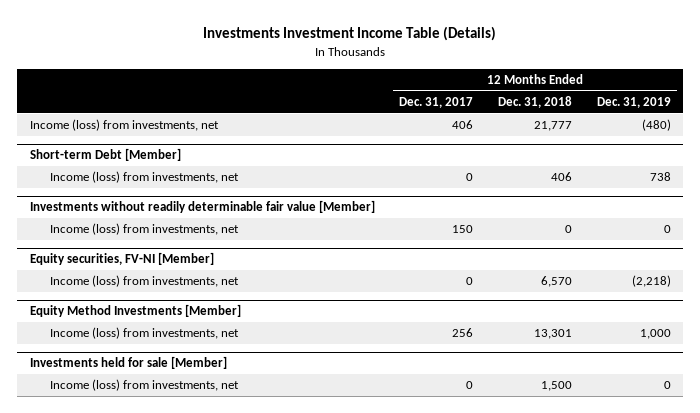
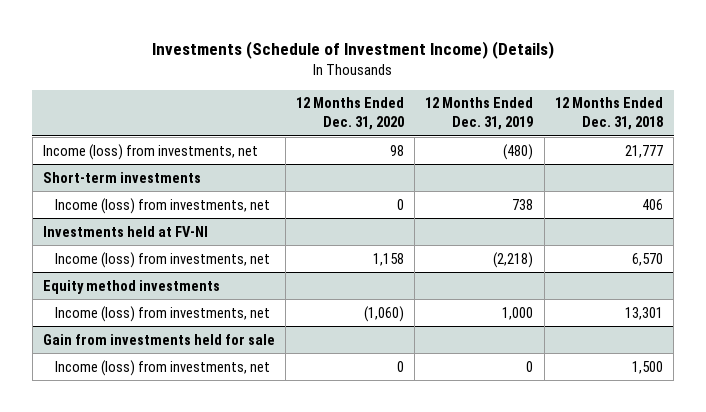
- Investments Investment Income Table (Details)
+ Investments (Schedule of Investment Income) (Details)
- | 12 Months Ended Dec. 31, 2017 | 12 Months Ended Dec. 31, 2018 | 12 Months Ended Dec. 31, 2019
+ | 12 Months Ended Dec. 31, 2020 | 12 Months Ended Dec. 31, 2019 | 12 Months Ended Dec. 31, 2018
- Short-term Debt [Member]
+ Short-term investments
- Investments without readily determinable fair value [Member]
- Income (loss) from investments, net | 150 | 0 | 0
- Equity securities, FV-NI [Member]
+ Investments held at FV-NI
- Equity Method Investments [Member]
+ Equity method investments
- Investments held for sale [Member]
+ Gain from investments held for sale

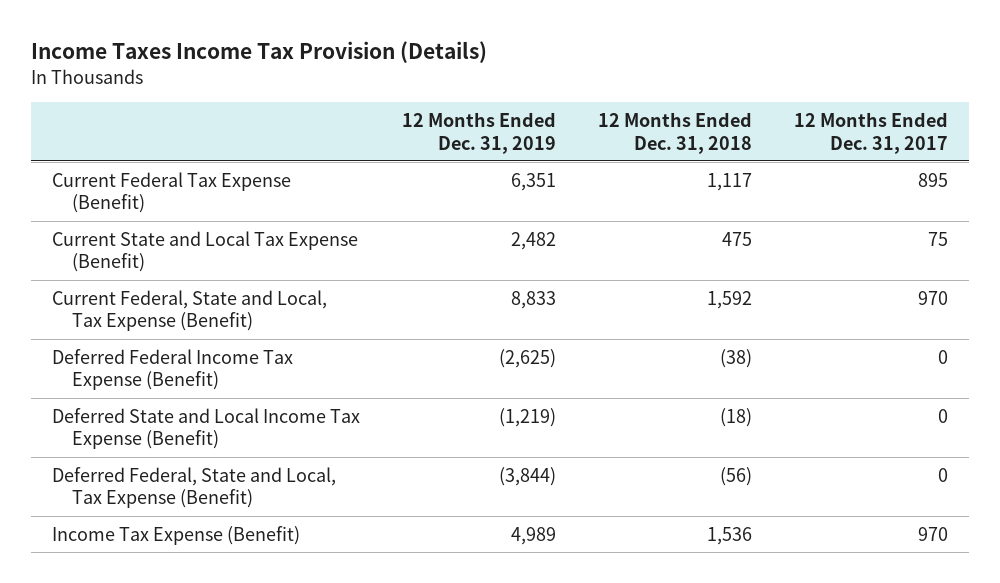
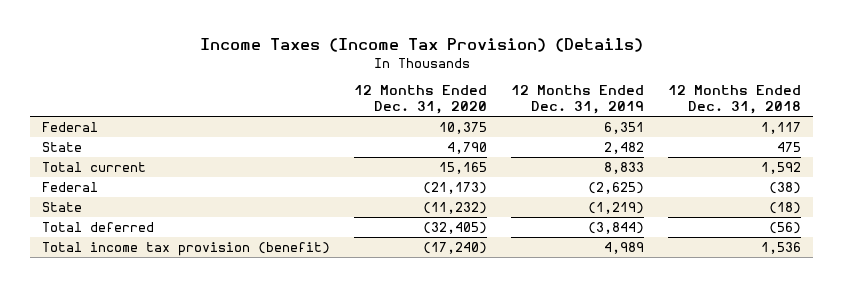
- Income Taxes Income Tax Provision (Details)
+ Income Taxes (Income Tax Provision) (Details)
- | 12 Months Ended Dec. 31, 2019 | 12 Months Ended Dec. 31, 2018 | 12 Months Ended Dec. 31, 2017
+ | 12 Months Ended Dec. 31, 2020 | 12 Months Ended Dec. 31, 2019 | 12 Months Ended Dec. 31, 2018
- Current Federal Tax Expense (Benefit) | 6,351 | 1,117 | 895
- Current State and Local Tax Expense (Benefit) | 2,482 | 475 | 75
- Current Federal, State and Local, Tax Expense (Benefit) | 8,833 | 1,592 | 970
- Deferred Federal Income Tax Expense (Benefit) | (2,625) | (38) | 0
- Deferred State and Local Income Tax Expense (Benefit) | (1,219) | (18) | 0
- Deferred Federal, State and Local, Tax Expense (Benefit) | (3,844) | (56) | 0
- Income Tax Expense (Benefit) | 4,989 | 1,536 | 970
+ Federal | 10,375 | 6,351 | 1,117
+ State | 4,790 | 2,482 | 475
+ Total current | 15,165 | 8,833 | 1,592
+ Federal | (21,173) | (2,625) | (38)
+ State | (11,232) | (1,219) | (18)
+ Total deferred | (32,405) | (3,844) | (56)
+ Total income tax provision (benefit) | (17,240) | 4,989 | 1,536

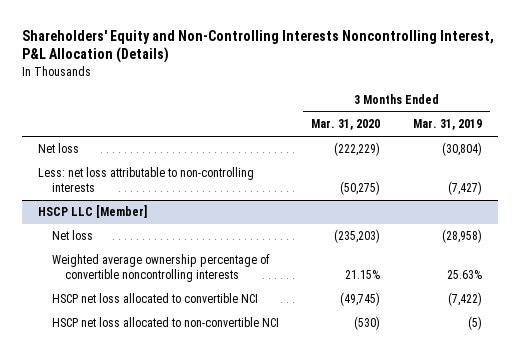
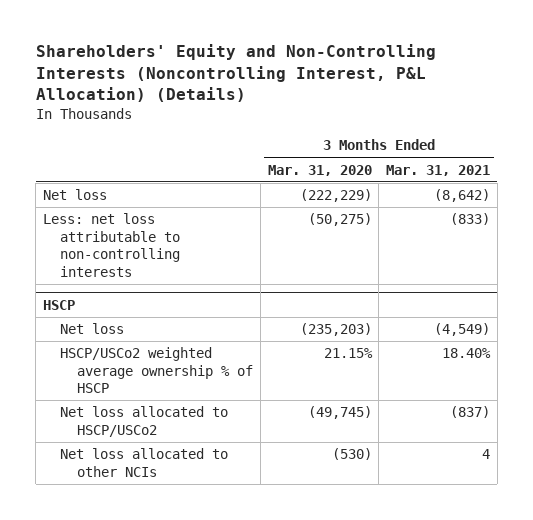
- Shareholders' Equity and Non-Controlling Interests Noncontrolling Interest, P&L Allocation (Details)
+ Shareholders' Equity and Non-Controlling Interests (Noncontrolling Interest, P&L Allocation) (Details)
- | 3 Months Ended Mar. 31, 2020 | 3 Months Ended Mar. 31, 2019
+ | 3 Months Ended Mar. 31, 2020 | 3 Months Ended Mar. 31, 2021
- HSCP LLC [Member]
+ HSCP
- Weighted average ownership percentage of convertible noncontrolling interests | 21.15% | 25.63%
- HSCP net loss allocated to convertible NCI | (49,745) | (7,422)
- HSCP net loss allocated to non-convertible NCI | (530) | (5)
+ HSCP/USCo2 weighted average ownership % of HSCP | 21.15% | 18.40%
+ Net loss allocated to HSCP/USCo2 | (49,745) | (837)
+ Net loss allocated to other NCIs | (530) | 4

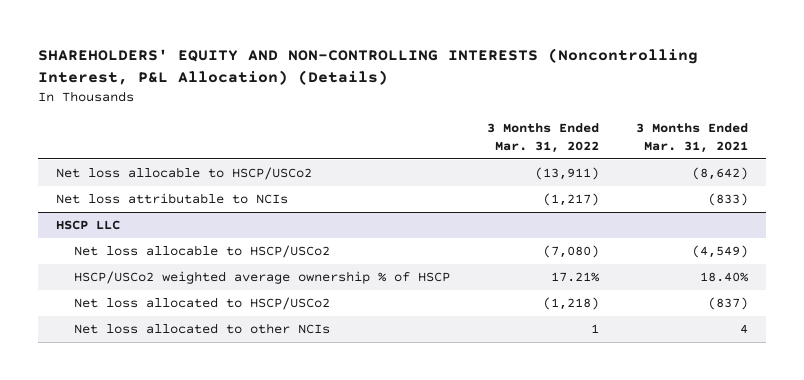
- Shareholders' Equity and Non-Controlling Interests (Noncontrolling Interest, P&L Allocation) (Details)
+ SHAREHOLDERS' EQUITY AND NON-CONTROLLING INTERESTS (Noncontrolling Interest, P&L Allocation) (Details)
- | 3 Months Ended Mar. 31, 2020 | 3 Months Ended Mar. 31, 2021
+ | 3 Months Ended Mar. 31, 2022 | 3 Months Ended Mar. 31, 2021
- Net loss | (222,229) | (8,642)
- Less: net loss attributable to non-controlling interests | (50,275) | (833)
- HSCP
- Net loss | (235,203) | (4,549)
+ Net loss allocable to HSCP/USCo2 | (13,911) | (8,642)
+ Net loss attributable to NCIs | (1,217) | (833)
+ HSCP LLC
+ Net loss allocable to HSCP/USCo2 | (7,080) | (4,549)

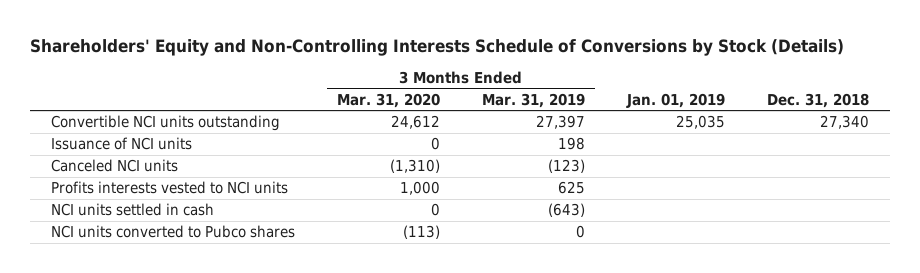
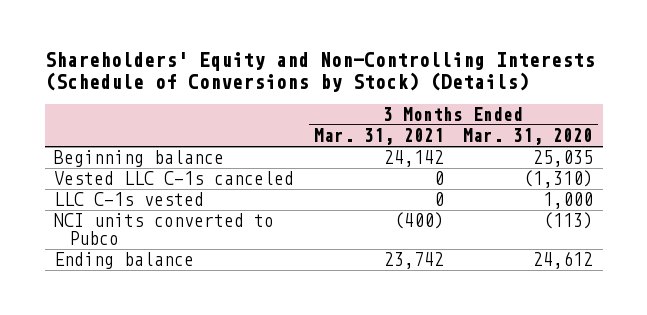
- Shareholders' Equity and Non-Controlling Interests Schedule of Conversions by Stock (Details)
+ Shareholders' Equity and Non-Controlling Interests (Schedule of Conversions by Stock) (Details)
- | 3 Months Ended Mar. 31, 2020 | 3 Months Ended Mar. 31, 2019 | Jan. 01, 2019 | Dec. 31, 2018
+ | 3 Months Ended Mar. 31, 2021 | 3 Months Ended Mar. 31, 2020
- Convertible NCI units outstanding | 24,612 | 27,397 | 25,035 | 27,340
- Issuance of NCI units | 0 | 198 | |
- Canceled NCI units | (1,310) | (123) | |
- Profits interests vested to NCI units | 1,000 | 625 | |
- NCI units settled in cash | 0 | (643) | |
- NCI units converted to Pubco shares | (113) | 0 | |
+ Beginning balance | 24,142 | 25,035
+ Vested LLC C-1s canceled | 0 | (1,310)
+ LLC C-1s vested | 0 | 1,000
+ NCI units converted to Pubco | (400) | (113)
+ Ending balance | 23,742 | 24,612

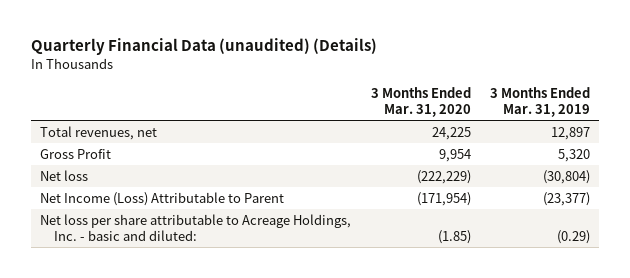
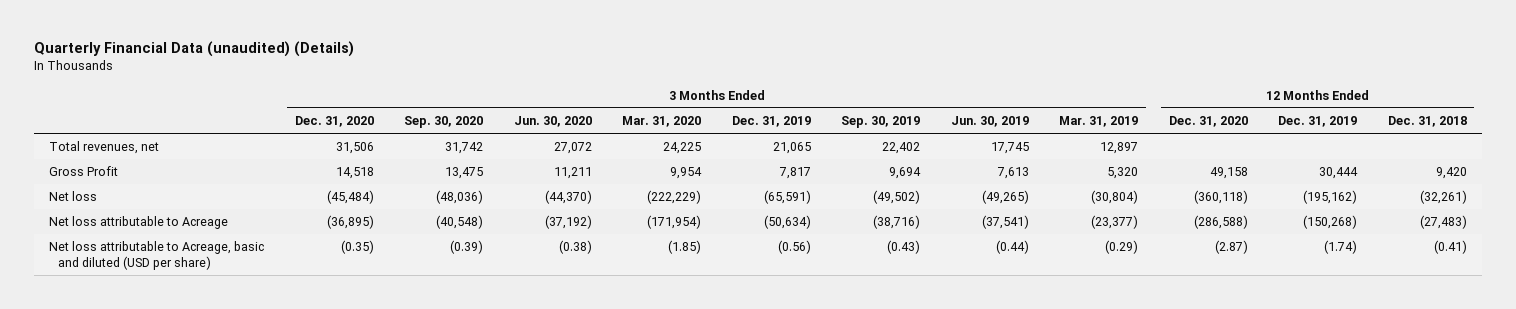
- | 3 Months Ended Mar. 31, 2020 | 3 Months Ended Mar. 31, 2019
+ | 3 Months Ended Dec. 31, 2020 | 3 Months Ended Sep. 30, 2020 | 3 Months Ended Jun. 30, 2020 | 3 Months Ended Mar. 31, 2020 | 3 Months Ended Dec. 31, 2019 | 3 Months Ended Sep. 30, 2019 | 3 Months Ended Jun. 30, 2019 | 3 Months Ended Mar. 31, 2019 | 12 Months Ended Dec. 31, 2020 | 12 Months Ended Dec. 31, 2019 | 12 Months Ended Dec. 31, 2018
- Net Income (Loss) Attributable to Parent | (171,954) | (23,377)
- Net loss per share attributable to Acreage Holdings, Inc. - basic and diluted: | (1.85) | (0.29)
+ Net loss attributable to Acreage | (36,895) | (40,548) | (37,192) | (171,954) | (50,634) | (38,716) | (37,541) | (23,377) | (286,588) | (150,268) | (27,483)
+ Net loss attributable to Acreage, basic and diluted (USD per share) | (0.35) | (0.39) | (0.38) | (1.85) | (0.56) | (0.43) | (0.44) | (0.29) | (2.87) | (1.74) | (0.41)

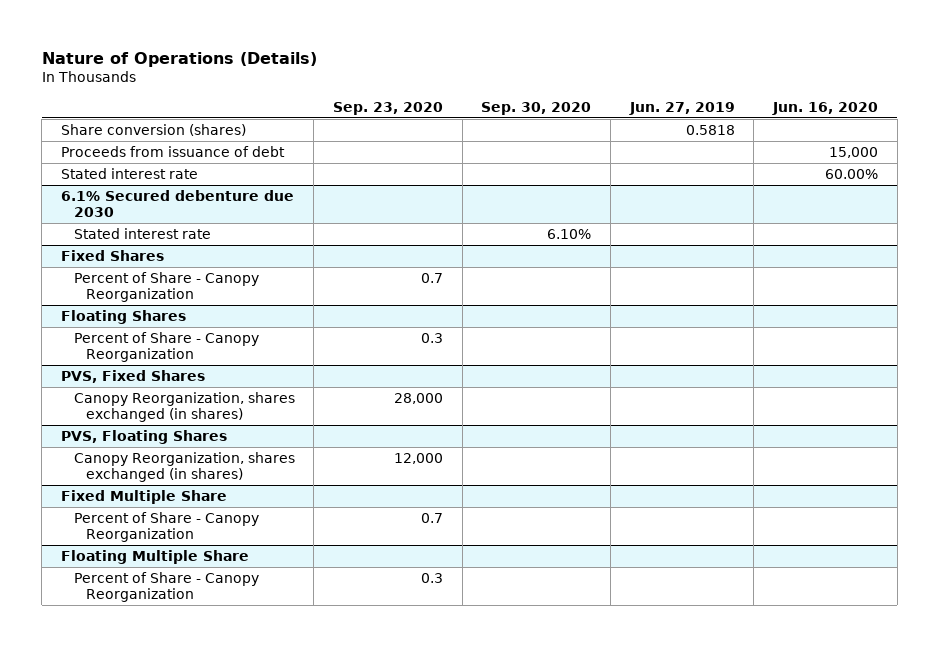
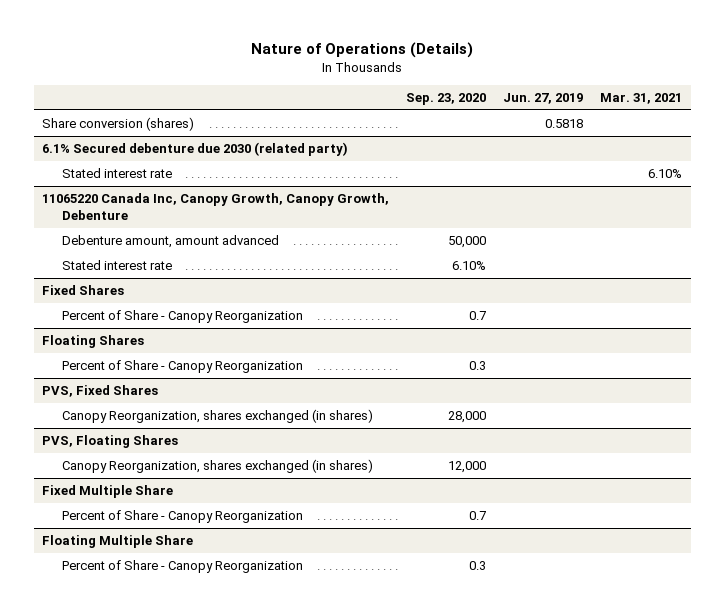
- | Sep. 23, 2020 | Sep. 30, 2020 | Jun. 27, 2019 | Jun. 16, 2020
+ | Sep. 23, 2020 | Jun. 27, 2019 | Mar. 31, 2021
- Proceeds from issuance of debt | | | | 15,000
- Stated interest rate | | | | 60.00%
- 6.1% Secured debenture due 2030
+ 6.1% Secured debenture due 2030 (related party)
+ 11065220 Canada Inc, Canopy Growth, Canopy Growth, Debenture
+ Debenture amount, amount advanced | 50,000 | |
+ Stated interest rate | 6.10% | |

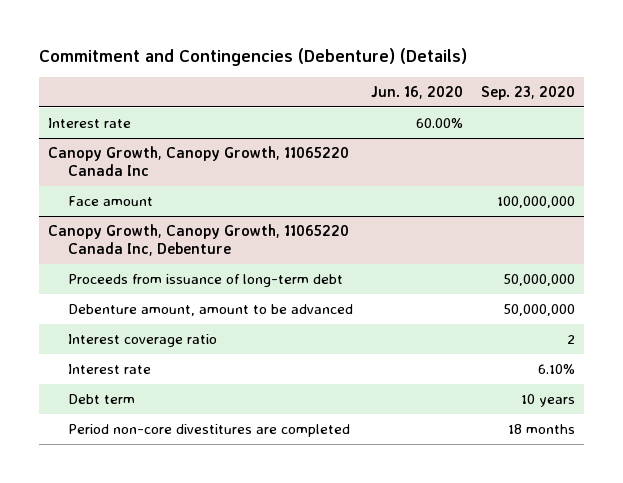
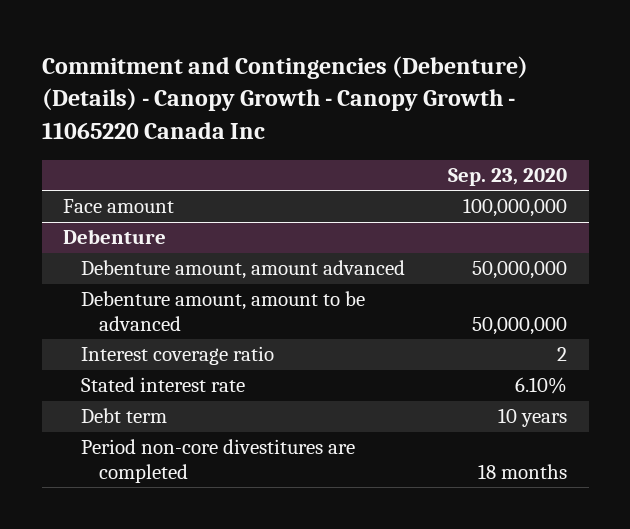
- Commitment and Contingencies (Debenture) (Details)
+ Commitment and Contingencies (Debenture) (Details) - Canopy Growth - Canopy Growth - 11065220 Canada Inc
- | Jun. 16, 2020 | Sep. 23, 2020
+ | Sep. 23, 2020
- Interest rate | 60.00% |
- Canopy Growth, Canopy Growth, 11065220 Canada Inc
- Canopy Growth, Canopy Growth, 11065220 Canada Inc, Debenture
- Proceeds from issuance of long-term debt | | 50,000,000
+ Debenture
+ Debenture amount, amount advanced | 50,000,000
- Interest rate | | 6.10%
+ Stated interest rate | 6.10%

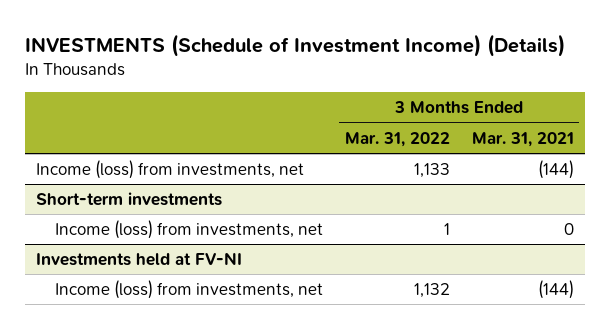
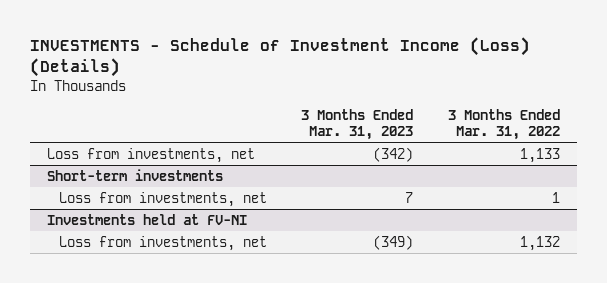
- INVESTMENTS (Schedule of Investment Income) (Details)
+ INVESTMENTS - Schedule of Investment Income (Loss) (Details)
- | 3 Months Ended Mar. 31, 2022 | 3 Months Ended Mar. 31, 2021
+ | 3 Months Ended Mar. 31, 2023 | 3 Months Ended Mar. 31, 2022
- Income (loss) from investments, net | 1,133 | (144)
+ Loss from investments, net | (342) | 1,133
@ Short-term investments
- Income (loss) from investments, net | 1 | 0
+ Loss from investments, net | 7 | 1
@ Investments held at FV-NI
- Income (loss) from investments, net | 1,132 | (144)
+ Loss from investments, net | (349) | 1,132

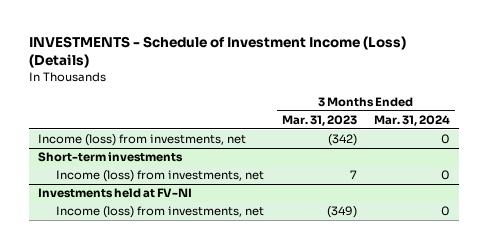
- | 3 Months Ended Mar. 31, 2023 | 3 Months Ended Mar. 31, 2022
+ | 3 Months Ended Mar. 31, 2023 | 3 Months Ended Mar. 31, 2024
- Loss from investments, net | (342) | 1,133
+ Income (loss) from investments, net | (342) | 0
@ Short-term investments
- Loss from investments, net | 7 | 1
+ Income (loss) from investments, net | 7 | 0
@ Investments held at FV-NI
- Loss from investments, net | (349) | 1,132
+ Income (loss) from investments, net | (349) | 0

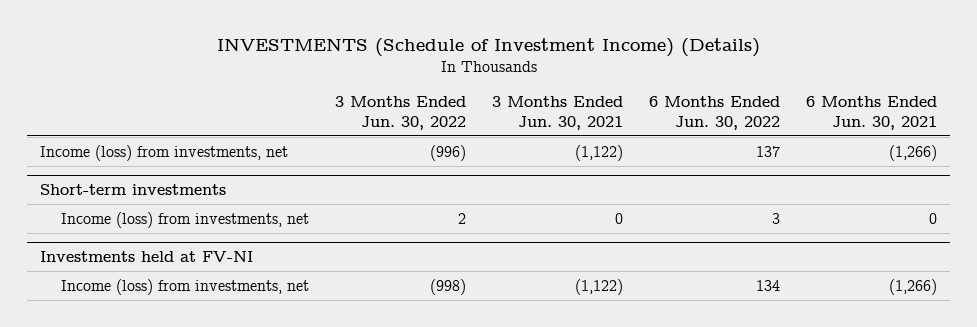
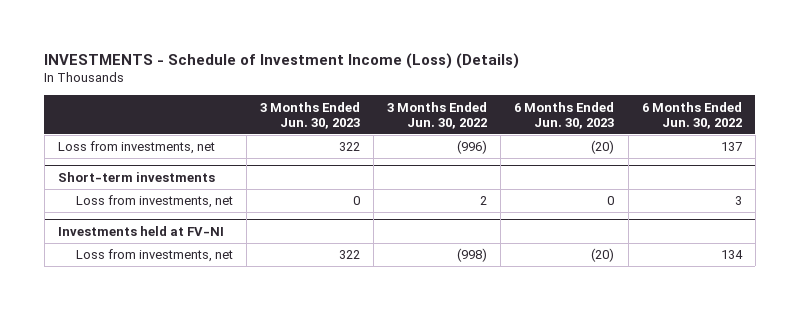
- INVESTMENTS (Schedule of Investment Income) (Details)
+ INVESTMENTS - Schedule of Investment Income (Loss) (Details)
- | 3 Months Ended Jun. 30, 2022 | 3 Months Ended Jun. 30, 2021 | 6 Months Ended Jun. 30, 2022 | 6 Months Ended Jun. 30, 2021
+ | 3 Months Ended Jun. 30, 2023 | 3 Months Ended Jun. 30, 2022 | 6 Months Ended Jun. 30, 2023 | 6 Months Ended Jun. 30, 2022
- Income (loss) from investments, net | (996) | (1,122) | 137 | (1,266)
+ Loss from investments, net | 322 | (996) | (20) | 137
@ Short-term investments
- Income (loss) from investments, net | 2 | 0 | 3 | 0
+ Loss from investments, net | 0 | 2 | 0 | 3
@ Investments held at FV-NI
- Income (loss) from investments, net | (998) | (1,122) | 134 | (1,266)
+ Loss from investments, net | 322 | (998) | (20) | 134

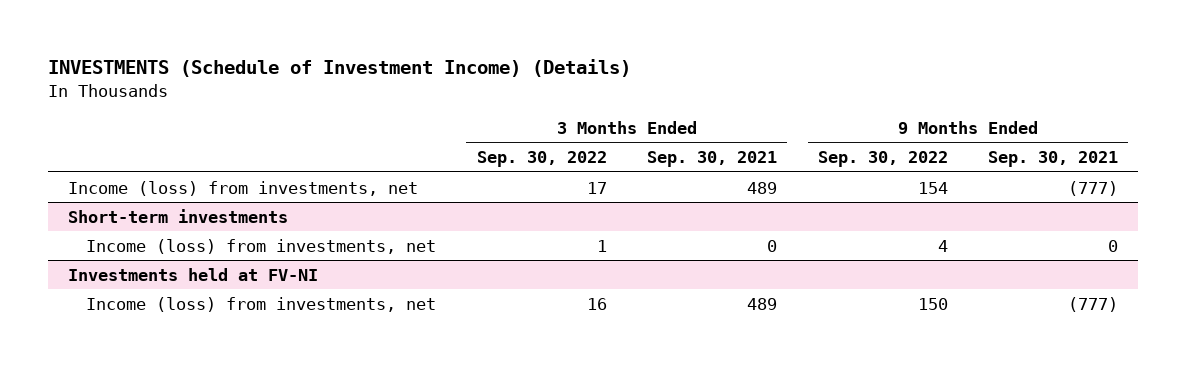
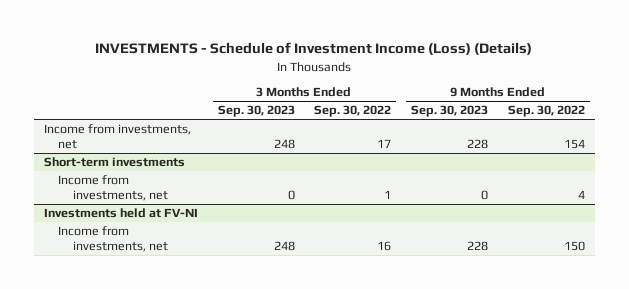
- INVESTMENTS (Schedule of Investment Income) (Details)
+ INVESTMENTS - Schedule of Investment Income (Loss) (Details)
- | 3 Months Ended Sep. 30, 2022 | 3 Months Ended Sep. 30, 2021 | 9 Months Ended Sep. 30, 2022 | 9 Months Ended Sep. 30, 2021
+ | 3 Months Ended Sep. 30, 2023 | 3 Months Ended Sep. 30, 2022 | 9 Months Ended Sep. 30, 2023 | 9 Months Ended Sep. 30, 2022
- Income (loss) from investments, net | 17 | 489 | 154 | (777)
+ Income from investments, net | 248 | 17 | 228 | 154
@ Short-term investments
- Income (loss) from investments, net | 1 | 0 | 4 | 0
+ Income from investments, net | 0 | 1 | 0 | 4
@ Investments held at FV-NI
- Income (loss) from investments, net | 16 | 489 | 150 | (777)
+ Income from investments, net | 248 | 16 | 228 | 150

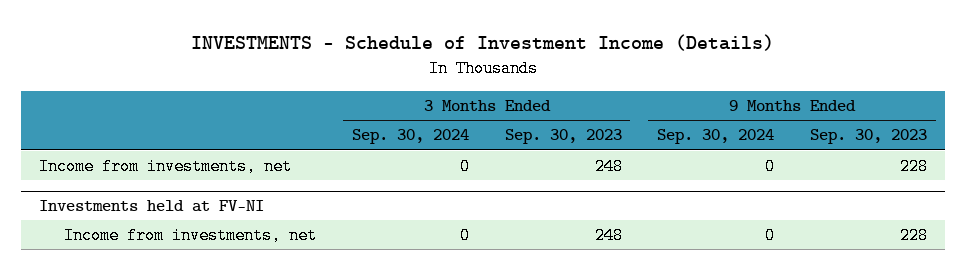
- INVESTMENTS - Schedule of Investment Income (Loss) (Details)
+ INVESTMENTS - Schedule of Investment Income (Details)
- | 3 Months Ended Sep. 30, 2023 | 3 Months Ended Sep. 30, 2022 | 9 Months Ended Sep. 30, 2023 | 9 Months Ended Sep. 30, 2022
+ | 3 Months Ended Sep. 30, 2024 | 3 Months Ended Sep. 30, 2023 | 9 Months Ended Sep. 30, 2024 | 9 Months Ended Sep. 30, 2023
- Short-term investments
- Income from investments, net | 0 | 1 | 0 | 4

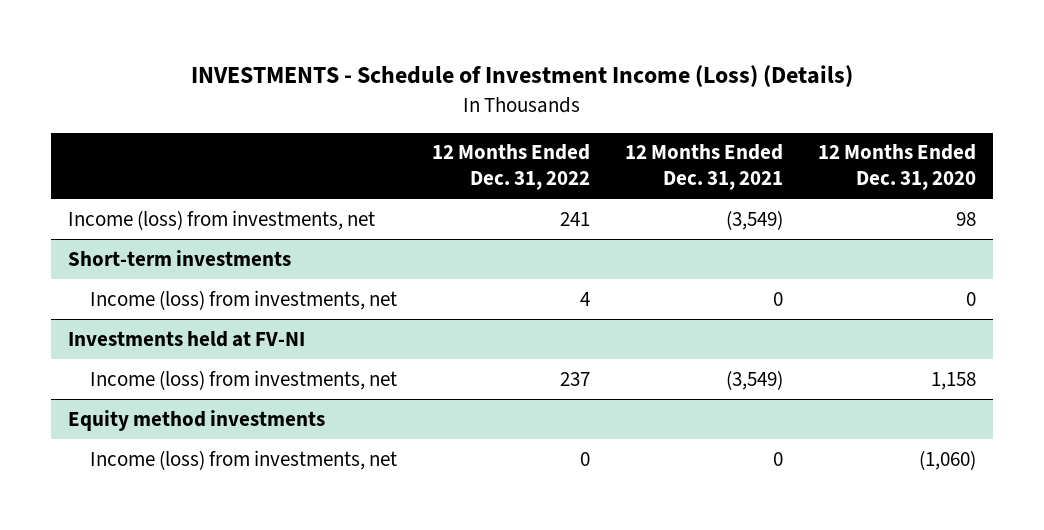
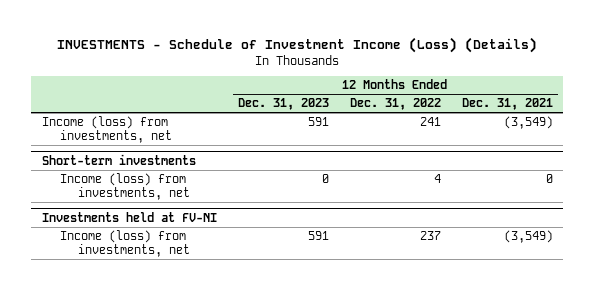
- | 12 Months Ended Dec. 31, 2022 | 12 Months Ended Dec. 31, 2021 | 12 Months Ended Dec. 31, 2020
+ | 12 Months Ended Dec. 31, 2023 | 12 Months Ended Dec. 31, 2022 | 12 Months Ended Dec. 31, 2021
- Equity method investments
- Income (loss) from investments, net | 0 | 0 | (1,060)

